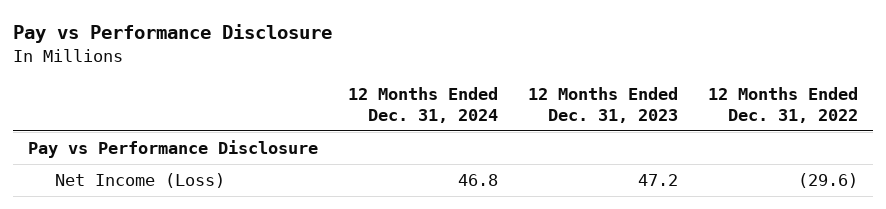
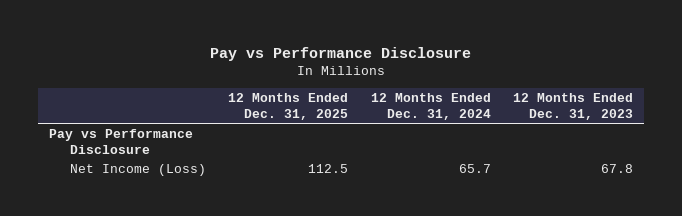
- | 12 Months Ended Dec. 31, 2024 | 12 Months Ended Dec. 31, 2023 | 12 Months Ended Dec. 31, 2022
+ | 12 Months Ended Dec. 31, 2025 | 12 Months Ended Dec. 31, 2024 | 12 Months Ended Dec. 31, 2023
- Net Income (Loss) | 46.8 | 47.2 | (29.6)
+ Net Income (Loss) | 112.5 | 65.7 | 67.8

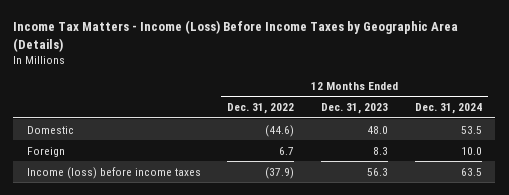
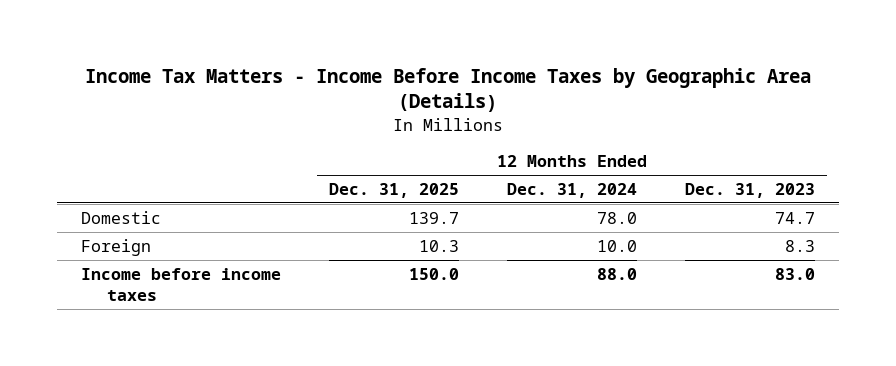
- Income Tax Matters - Income (Loss) Before Income Taxes by Geographic Area (Details)
+ Income Tax Matters - Income Before Income Taxes by Geographic Area (Details)
- | 12 Months Ended Dec. 31, 2022 | 12 Months Ended Dec. 31, 2023 | 12 Months Ended Dec. 31, 2024
+ | 12 Months Ended Dec. 31, 2025 | 12 Months Ended Dec. 31, 2024 | 12 Months Ended Dec. 31, 2023
- Domestic | (44.6) | 48.0 | 53.5
+ Domestic | 139.7 | 78.0 | 74.7
- Income (loss) before income taxes | (37.9) | 56.3 | 63.5
+ Income before income taxes | 150.0 | 88.0 | 83.0

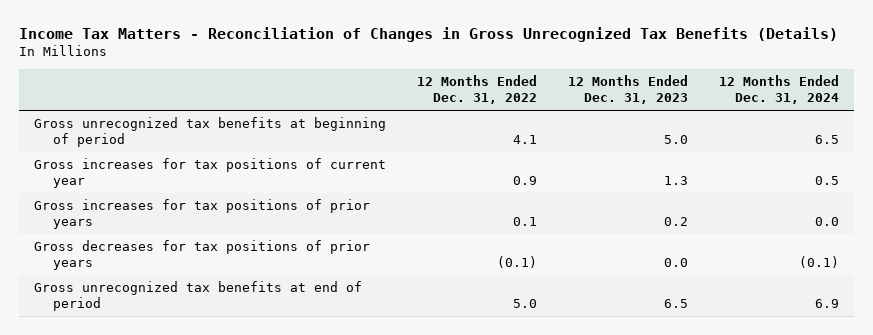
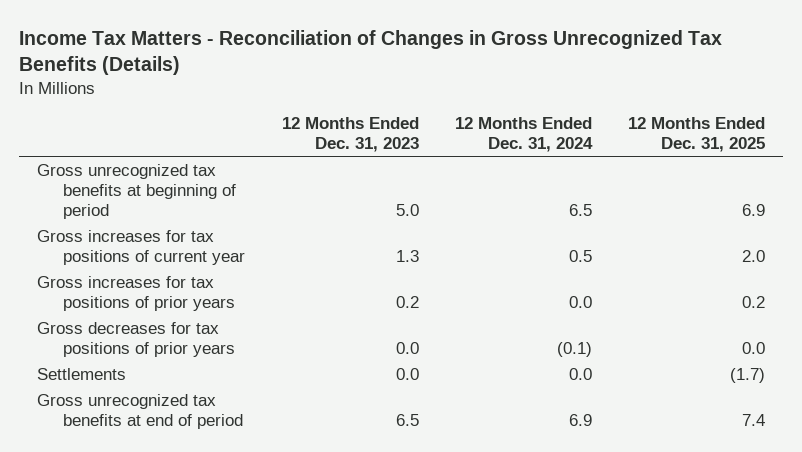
- | 12 Months Ended Dec. 31, 2022 | 12 Months Ended Dec. 31, 2023 | 12 Months Ended Dec. 31, 2024
+ | 12 Months Ended Dec. 31, 2023 | 12 Months Ended Dec. 31, 2024 | 12 Months Ended Dec. 31, 2025
+ Settlements | 0.0 | 0.0 | (1.7)

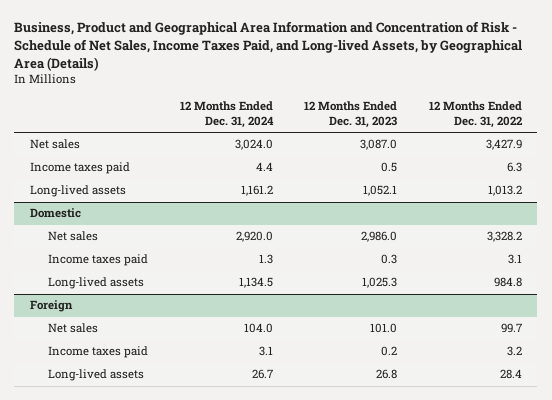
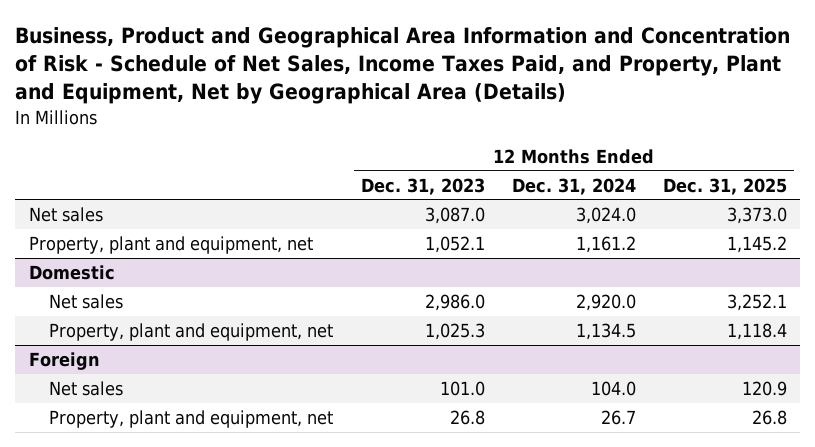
- Business, Product and Geographical Area Information and Concentration of Risk - Schedule of Net Sales, Income Taxes Paid, and Long-lived Assets, by Geographical Area (Details)
+ Business, Product and Geographical Area Information and Concentration of Risk - Schedule of Net Sales, Income Taxes Paid, and Property, Plant and Equipment, Net by Geographical Area (Details)
- | 12 Months Ended Dec. 31, 2024 | 12 Months Ended Dec. 31, 2023 | 12 Months Ended Dec. 31, 2022
+ | 12 Months Ended Dec. 31, 2023 | 12 Months Ended Dec. 31, 2024 | 12 Months Ended Dec. 31, 2025
- Income taxes paid | 4.4 | 0.5 | 6.3
- Long-lived assets | 1,161.2 | 1,052.1 | 1,013.2
+ Property, plant and equipment, net | 1,052.1 | 1,161.2 | 1,145.2
@ Domestic
- Income taxes paid | 1.3 | 0.3 | 3.1
- Long-lived assets | 1,134.5 | 1,025.3 | 984.8
+ Property, plant and equipment, net | 1,025.3 | 1,134.5 | 1,118.4
@ Foreign
- Income taxes paid | 3.1 | 0.2 | 3.2
- Long-lived assets | 26.7 | 26.8 | 28.4
+ Property, plant and equipment, net | 26.8 | 26.7 | 26.8

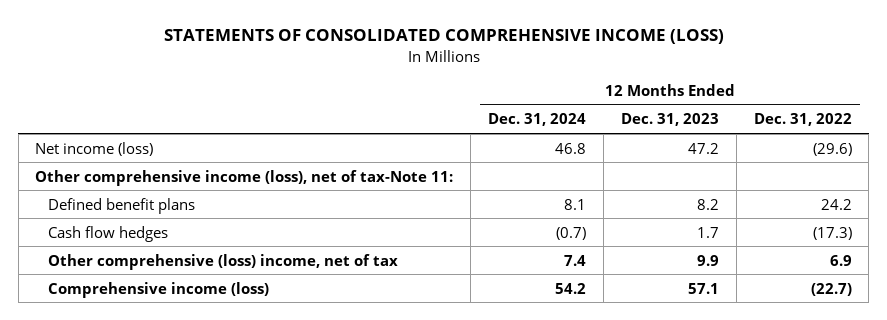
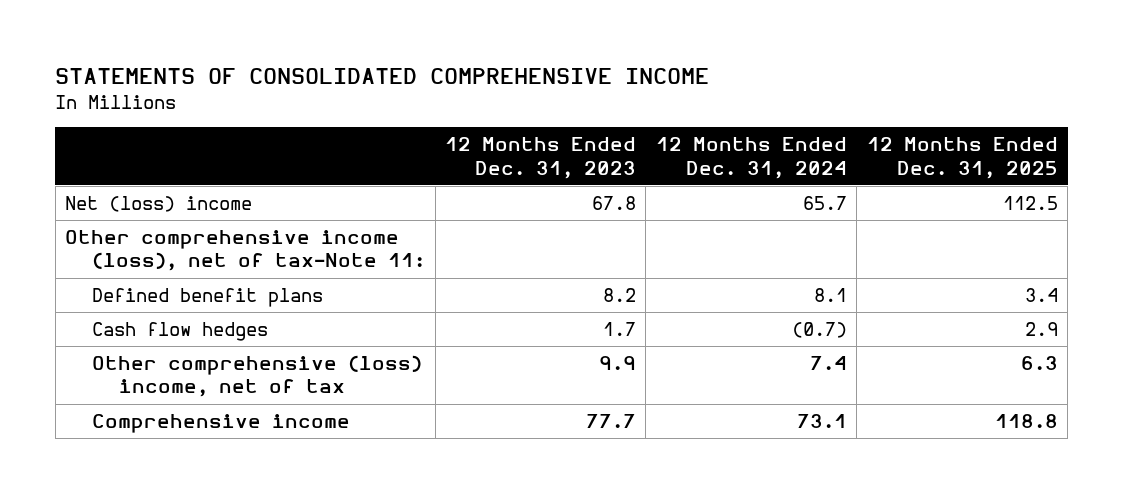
- STATEMENTS OF CONSOLIDATED COMPREHENSIVE INCOME (LOSS)
+ STATEMENTS OF CONSOLIDATED COMPREHENSIVE INCOME
- | 12 Months Ended Dec. 31, 2024 | 12 Months Ended Dec. 31, 2023 | 12 Months Ended Dec. 31, 2022
+ | 12 Months Ended Dec. 31, 2023 | 12 Months Ended Dec. 31, 2024 | 12 Months Ended Dec. 31, 2025
- Net income (loss) | 46.8 | 47.2 | (29.6)
+ Net (loss) income | 67.8 | 65.7 | 112.5
- Comprehensive income (loss) | 54.2 | 57.1 | (22.7)
+ Comprehensive income | 77.7 | 73.1 | 118.8

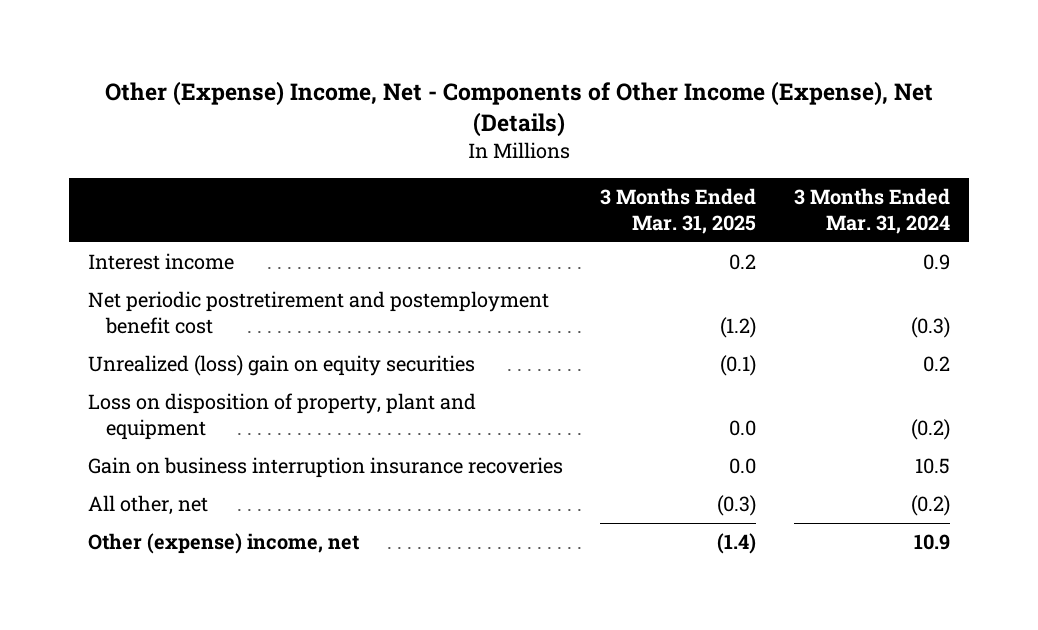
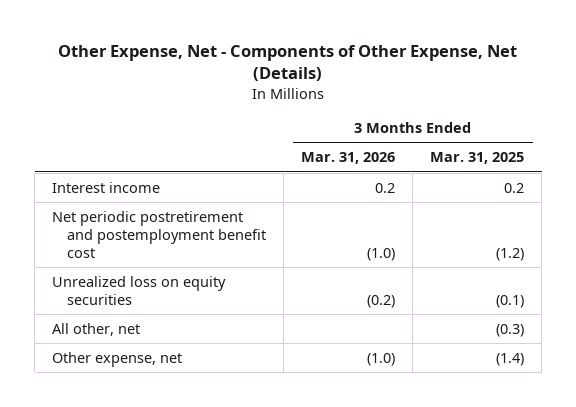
- Other (Expense) Income, Net - Components of Other Income (Expense), Net (Details)
+ Other Expense, Net - Components of Other Expense, Net (Details)
- | 3 Months Ended Mar. 31, 2025 | 3 Months Ended Mar. 31, 2024
+ | 3 Months Ended Mar. 31, 2026 | 3 Months Ended Mar. 31, 2025
- Unrealized (loss) gain on equity securities | (0.1) | 0.2
- Loss on disposition of property, plant and equipment | 0.0 | (0.2)
- Gain on business interruption insurance recoveries | 0.0 | 10.5
+ Unrealized loss on equity securities | (0.2) | (0.1)
- Other (expense) income, net | (1.4) | 10.9
+ Other expense, net | (1.0) | (1.4)

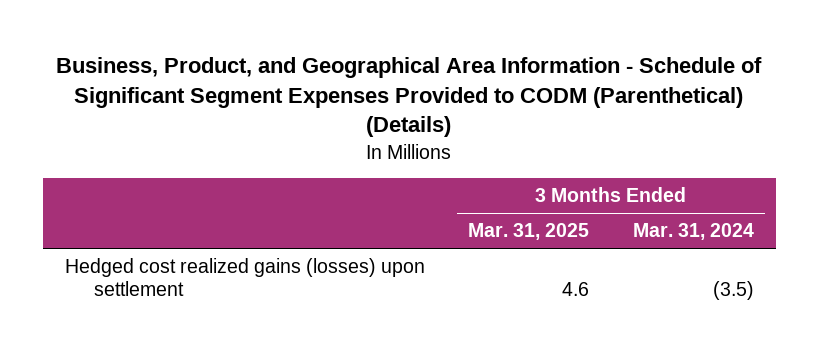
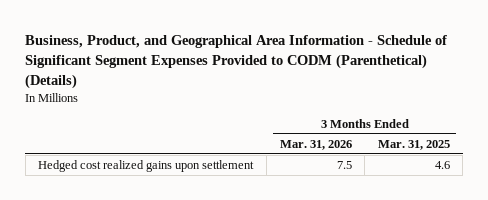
- | 3 Months Ended Mar. 31, 2025 | 3 Months Ended Mar. 31, 2024
+ | 3 Months Ended Mar. 31, 2026 | 3 Months Ended Mar. 31, 2025
- Hedged cost realized gains (losses) upon settlement | 4.6 | (3.5)
+ Hedged cost realized gains upon settlement | 7.5 | 4.6

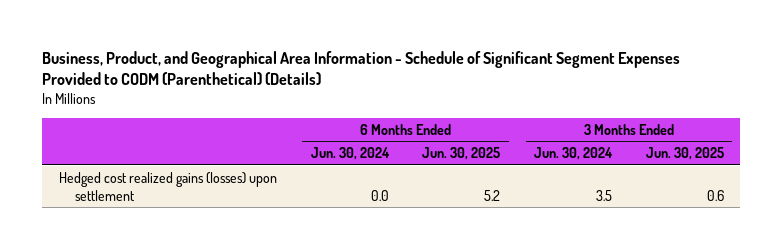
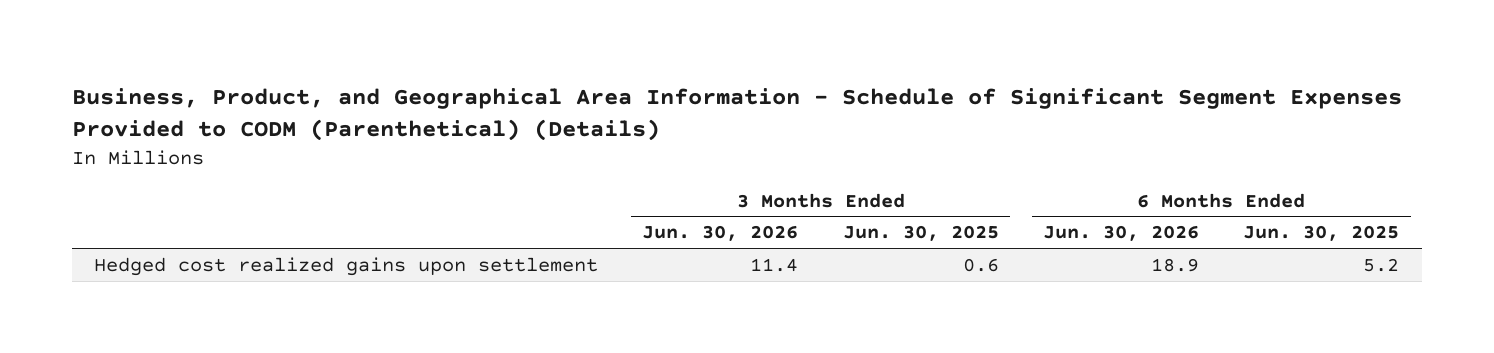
- | 6 Months Ended Jun. 30, 2024 | 6 Months Ended Jun. 30, 2025 | 3 Months Ended Jun. 30, 2024 | 3 Months Ended Jun. 30, 2025
+ | 3 Months Ended Jun. 30, 2026 | 3 Months Ended Jun. 30, 2025 | 6 Months Ended Jun. 30, 2026 | 6 Months Ended Jun. 30, 2025
- Hedged cost realized gains (losses) upon settlement | 0.0 | 5.2 | 3.5 | 0.6
+ Hedged cost realized gains upon settlement | 11.4 | 0.6 | 18.9 | 5.2

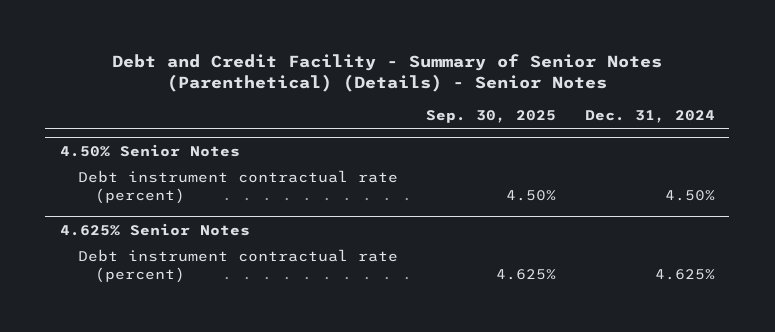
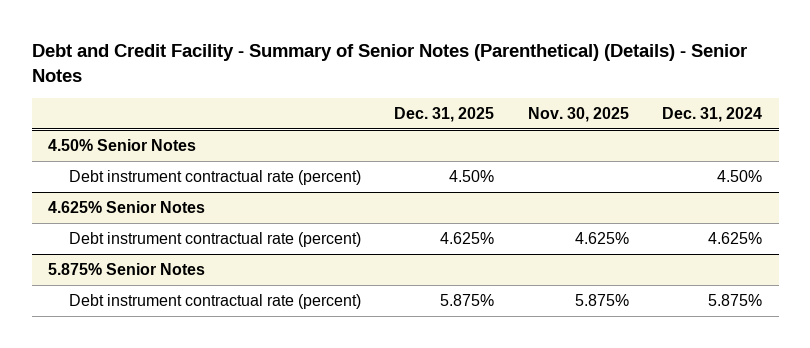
- | Sep. 30, 2025 | Dec. 31, 2024
+ | Dec. 31, 2025 | Nov. 30, 2025 | Dec. 31, 2024
+ 5.875% Senior Notes
+ Debt instrument contractual rate (percent) | 5.875% | 5.875% | 5.875%

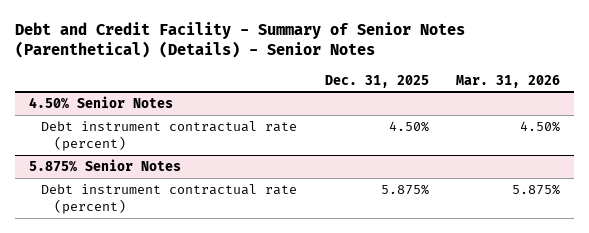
- | Dec. 31, 2025 | Nov. 30, 2025 | Dec. 31, 2024
+ | Dec. 31, 2025 | Mar. 31, 2026
- 4.625% Senior Notes
- Debt instrument contractual rate (percent) | 4.625% | 4.625% | 4.625%

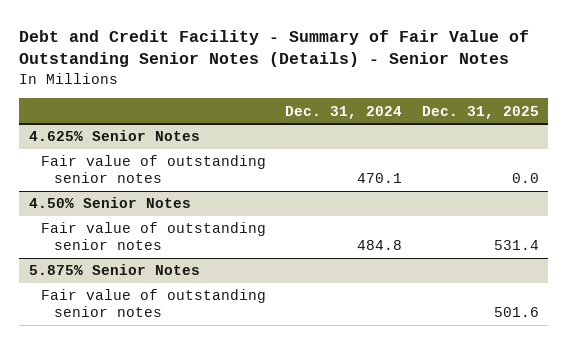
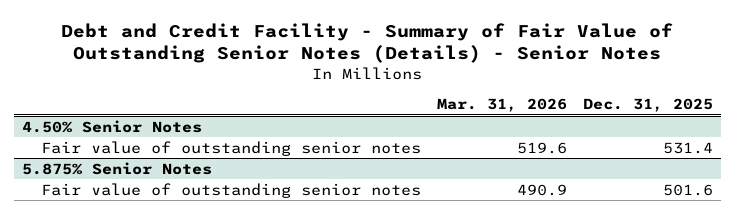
- | Dec. 31, 2024 | Dec. 31, 2025
+ | Mar. 31, 2026 | Dec. 31, 2025
- 4.625% Senior Notes
- Fair value of outstanding senior notes | 470.1 | 0.0

